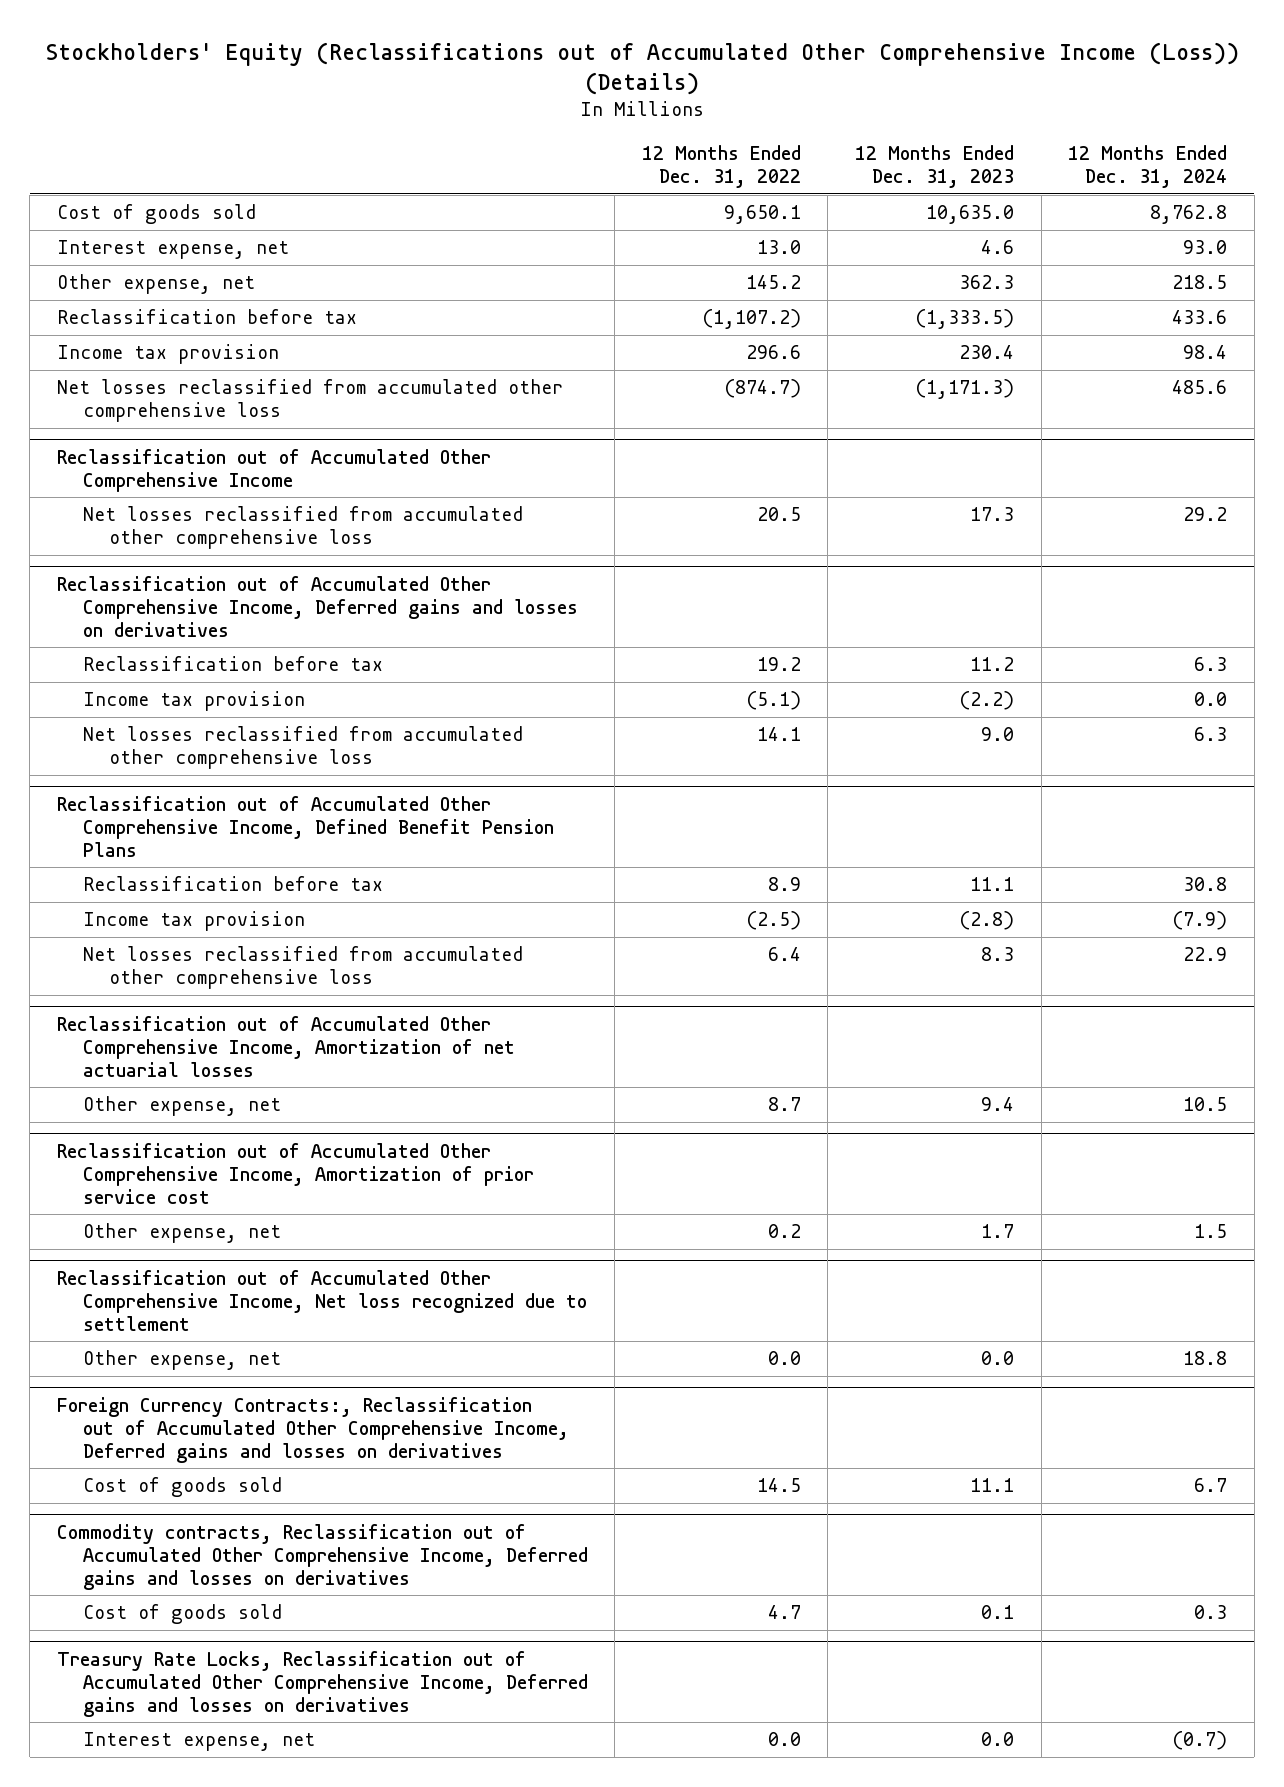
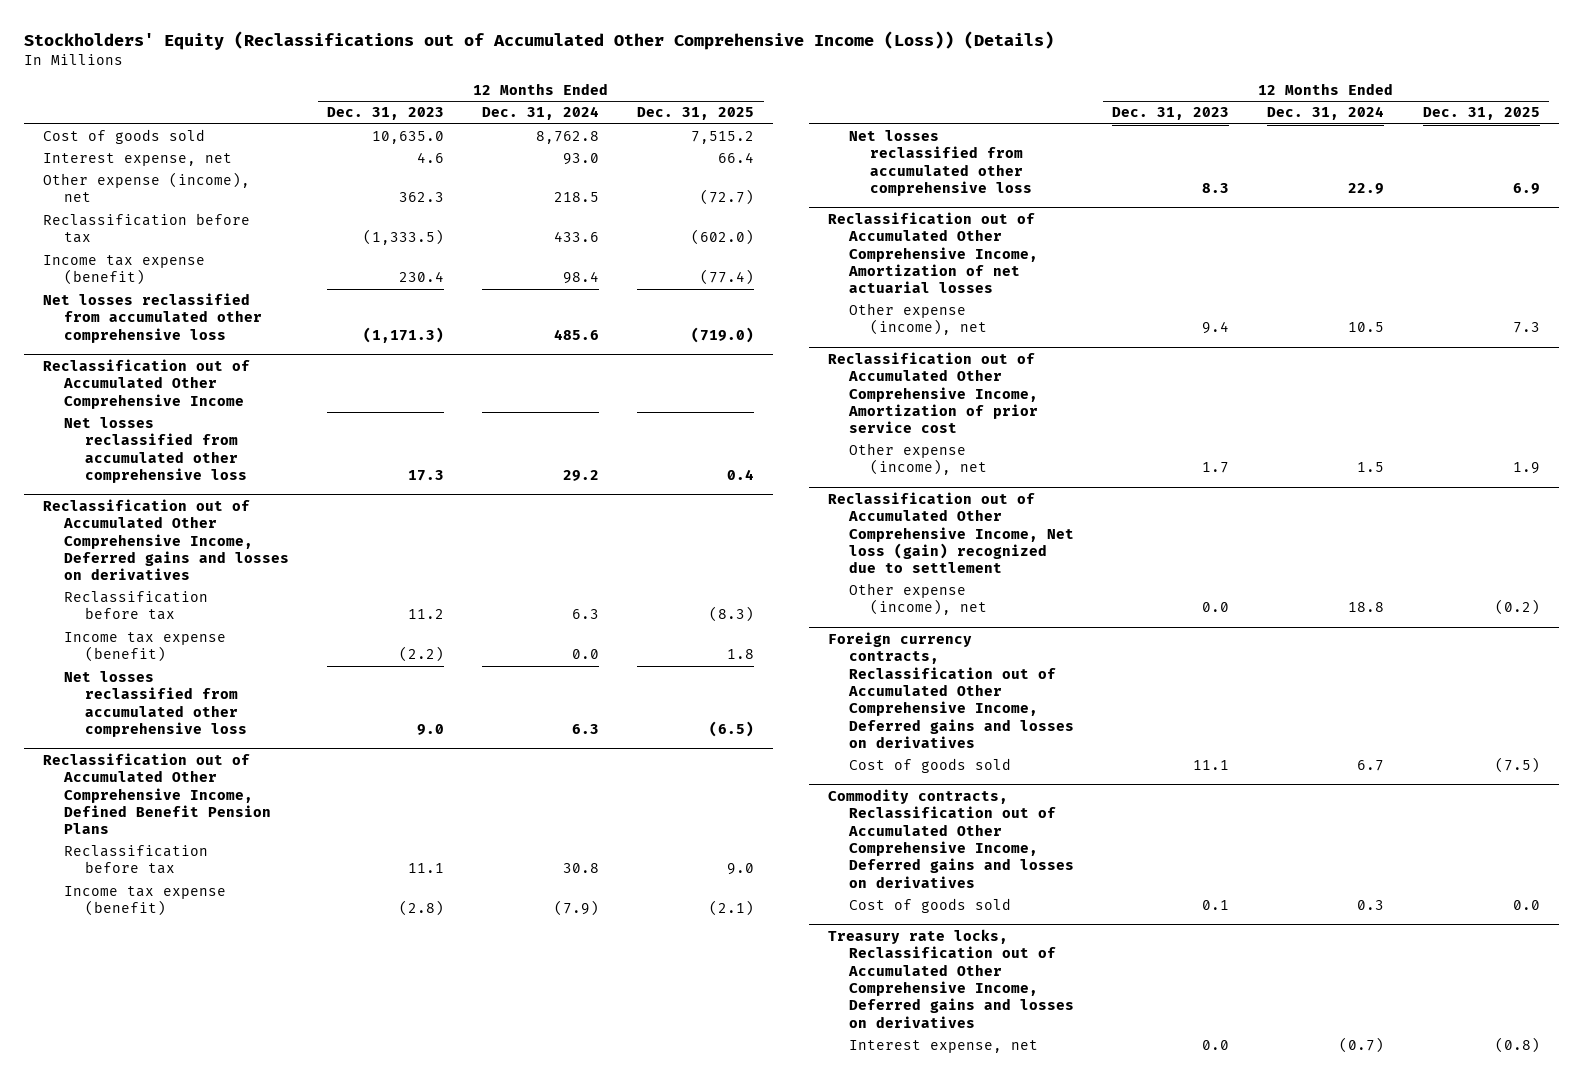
- | 12 Months Ended Dec. 31, 2022 | 12 Months Ended Dec. 31, 2023 | 12 Months Ended Dec. 31, 2024
+ | 12 Months Ended Dec. 31, 2023 | 12 Months Ended Dec. 31, 2024 | 12 Months Ended Dec. 31, 2025
- Other expense, net | 145.2 | 362.3 | 218.5
+ Other expense (income), net | 362.3 | 218.5 | (72.7)
- Income tax provision | 296.6 | 230.4 | 98.4
+ Income tax expense (benefit) | 230.4 | 98.4 | (77.4)
@ Reclassification out of Accumulated Other Comprehensive Income, Deferred gains and losses on derivatives
- Income tax provision | (5.1) | (2.2) | 0.0
+ Income tax expense (benefit) | (2.2) | 0.0 | 1.8
@ Reclassification out of Accumulated Other Comprehensive Income, Defined Benefit Pension Plans
- Income tax provision | (2.5) | (2.8) | (7.9)
+ Income tax expense (benefit) | (2.8) | (7.9) | (2.1)
@ Reclassification out of Accumulated Other Comprehensive Income, Amortization of net actuarial losses
- Other expense, net | 8.7 | 9.4 | 10.5
+ Other expense (income), net | 9.4 | 10.5 | 7.3
@ Reclassification out of Accumulated Other Comprehensive Income, Amortization of prior service cost
- Other expense, net | 0.2 | 1.7 | 1.5
- Reclassification out of Accumulated Other Comprehensive Income, Net loss recognized due to settlement
- Other expense, net | 0.0 | 0.0 | 18.8
- Foreign Currency Contracts:, Reclassification out of Accumulated Other Comprehensive Income, Deferred gains and losses on derivatives
@ Reclassification out of Accumulated Other Comprehensive Income, Amortization of prior service cost
+ Other expense (income), net | 1.7 | 1.5 | 1.9
+ Reclassification out of Accumulated Other Comprehensive Income, Net loss (gain) recognized due to settlement
+ Other expense (income), net | 0.0 | 18.8 | (0.2)
+ Foreign currency contracts, Reclassification out of Accumulated Other Comprehensive Income, Deferred gains and losses on derivatives
- Treasury Rate Locks, Reclassification out of Accumulated Other Comprehensive Income, Deferred gains and losses on derivatives
+ Treasury rate locks, Reclassification out of Accumulated Other Comprehensive Income, Deferred gains and losses on derivatives

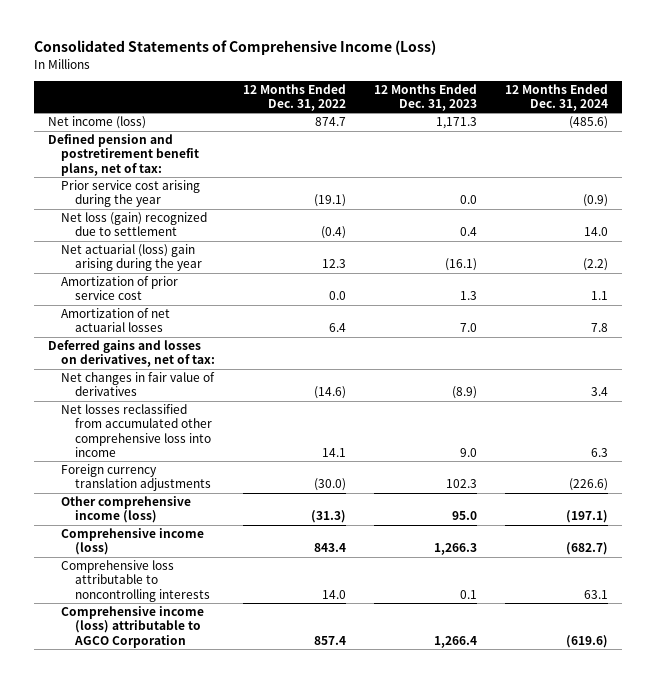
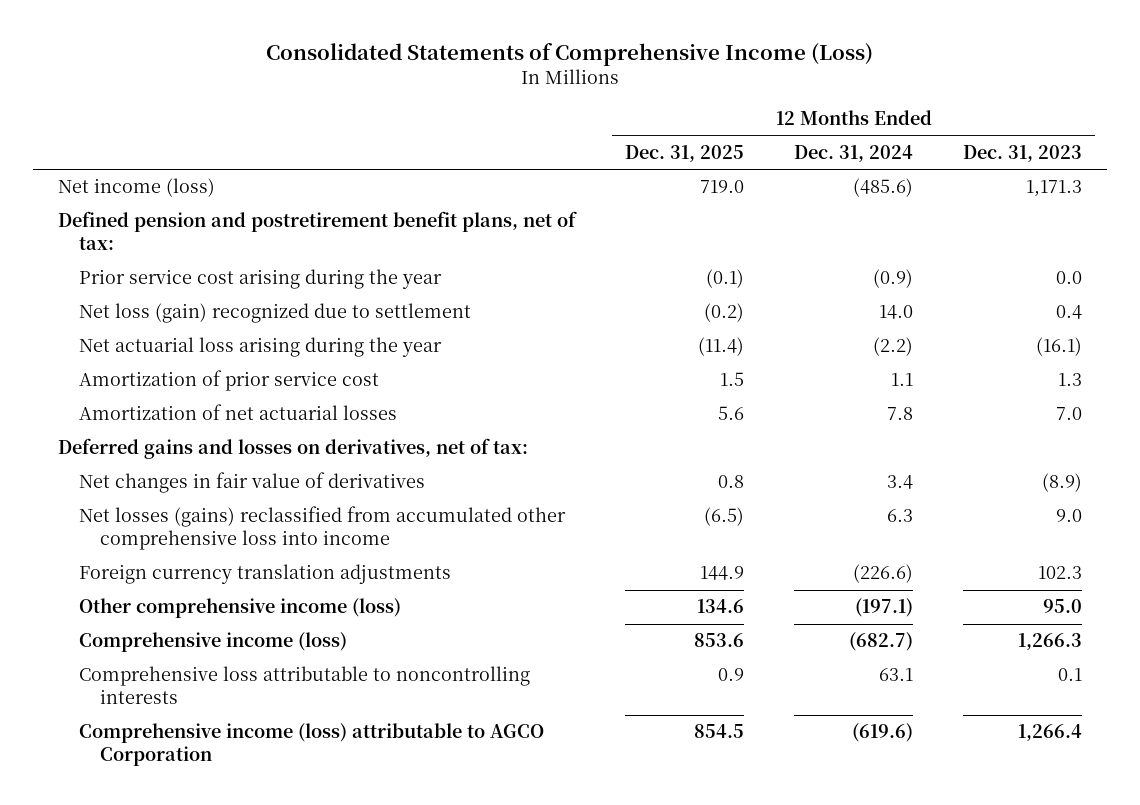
- | 12 Months Ended Dec. 31, 2022 | 12 Months Ended Dec. 31, 2023 | 12 Months Ended Dec. 31, 2024
+ | 12 Months Ended Dec. 31, 2025 | 12 Months Ended Dec. 31, 2024 | 12 Months Ended Dec. 31, 2023
- Net actuarial (loss) gain arising during the year | 12.3 | (16.1) | (2.2)
+ Net actuarial loss arising during the year | (11.4) | (2.2) | (16.1)
- Net losses reclassified from accumulated other comprehensive loss into income | 14.1 | 9.0 | 6.3
+ Net losses (gains) reclassified from accumulated other comprehensive loss into income | (6.5) | 6.3 | 9.0

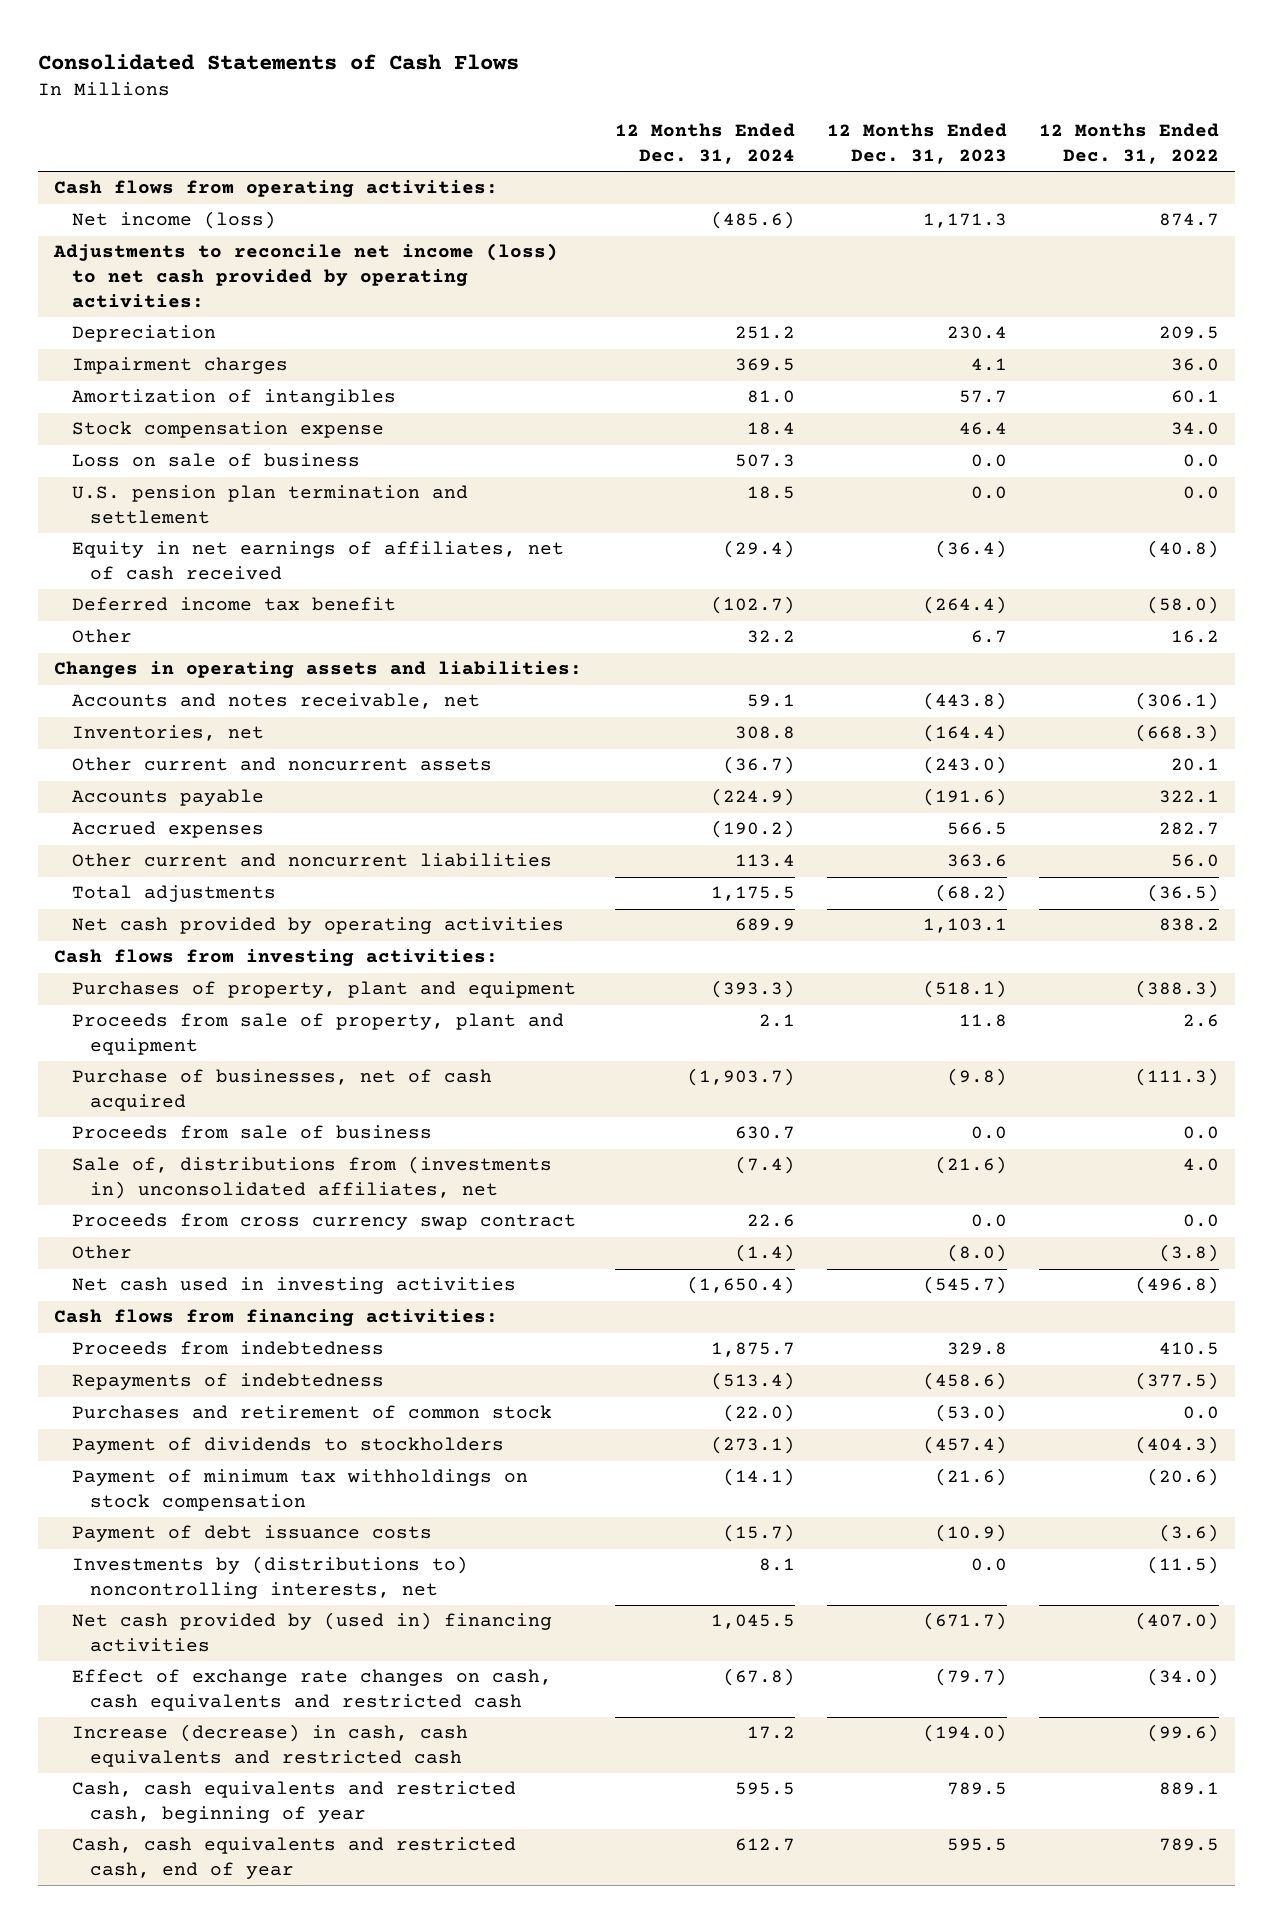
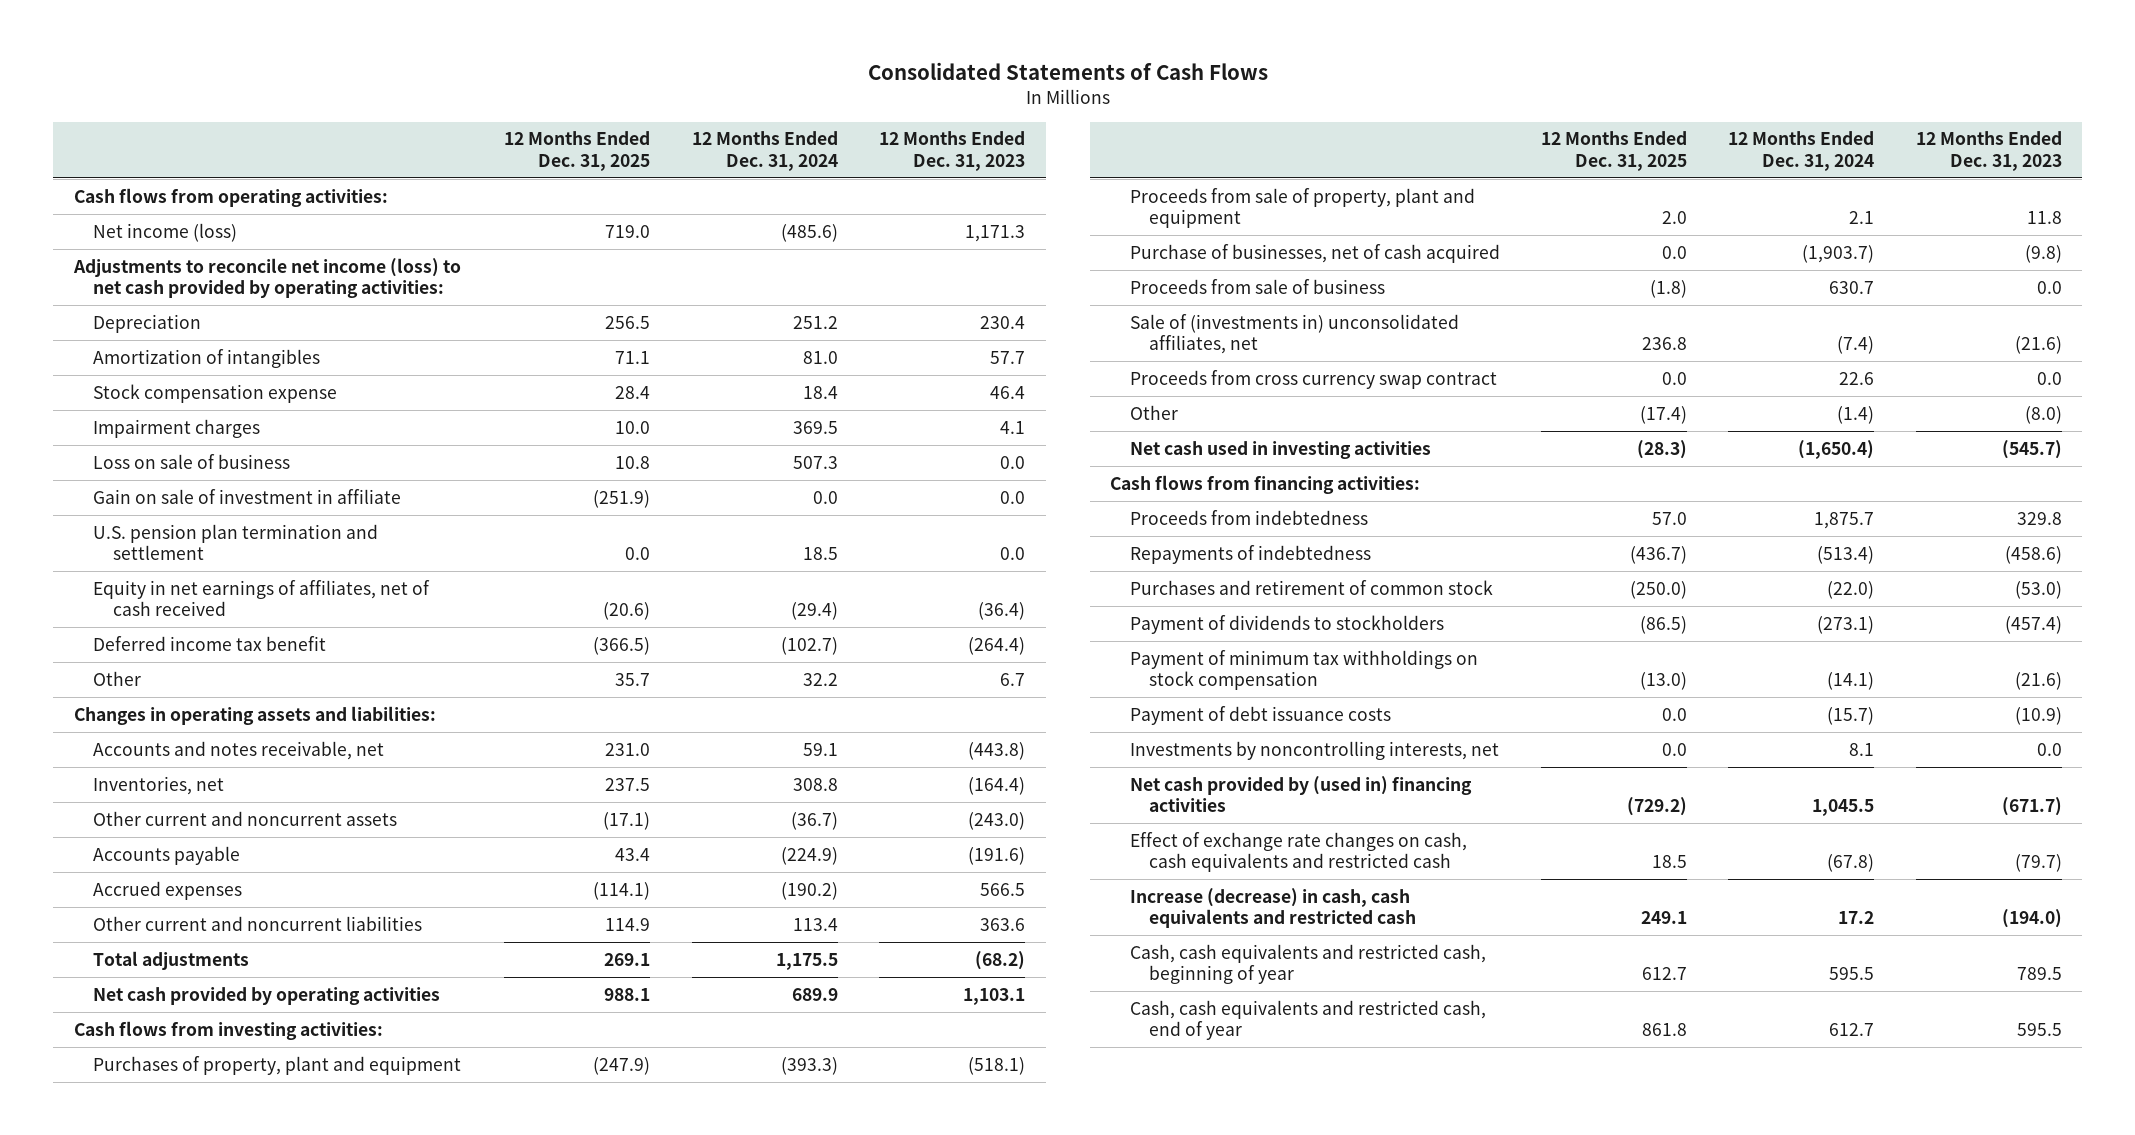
- | 12 Months Ended Dec. 31, 2024 | 12 Months Ended Dec. 31, 2023 | 12 Months Ended Dec. 31, 2022
+ | 12 Months Ended Dec. 31, 2025 | 12 Months Ended Dec. 31, 2024 | 12 Months Ended Dec. 31, 2023
moved down: Impairment charges | 10.0 | 369.5 | 4.1
+ Gain on sale of investment in affiliate | (251.9) | 0.0 | 0.0
- Sale of, distributions from (investments in) unconsolidated affiliates, net | (7.4) | (21.6) | 4.0
+ Sale of (investments in) unconsolidated affiliates, net | 236.8 | (7.4) | (21.6)
- Investments by (distributions to) noncontrolling interests, net | 8.1 | 0.0 | (11.5)
+ Investments by noncontrolling interests, net | 0.0 | 8.1 | 0.0

